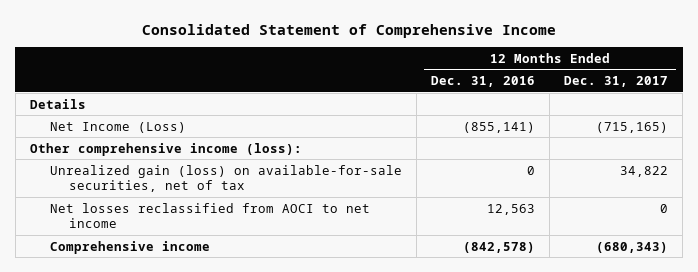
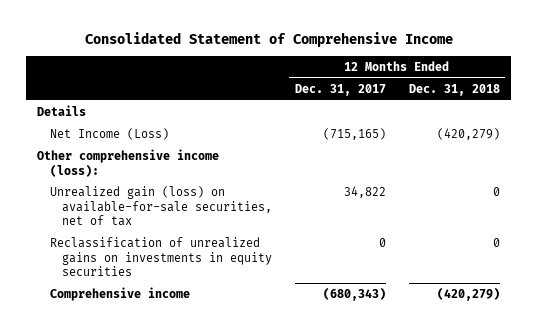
- | 12 Months Ended Dec. 31, 2016 | 12 Months Ended Dec. 31, 2017
+ | 12 Months Ended Dec. 31, 2017 | 12 Months Ended Dec. 31, 2018
- Net losses reclassified from AOCI to net income | 12,563 | 0
+ Reclassification of unrealized gains on investments in equity securities | 0 | 0

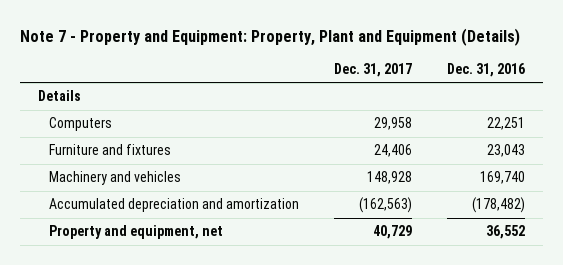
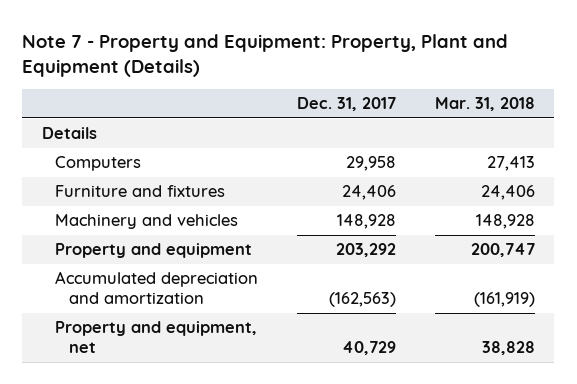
- | Dec. 31, 2017 | Dec. 31, 2016
+ | Dec. 31, 2017 | Mar. 31, 2018
+ Property and equipment | 203,292 | 200,747

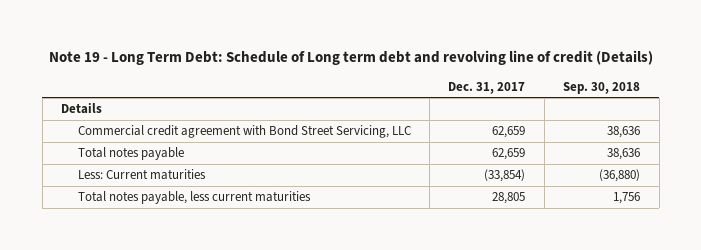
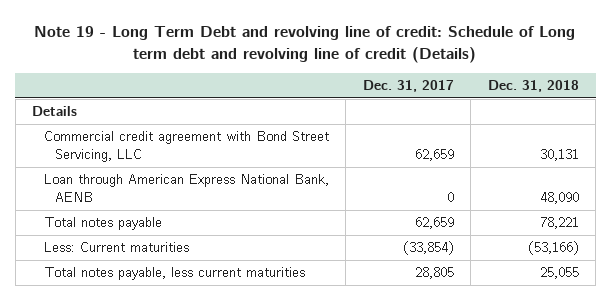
- Note 19 - Long Term Debt: Schedule of Long term debt and revolving line of credit (Details)
+ Note 19 - Long Term Debt and revolving line of credit: Schedule of Long term debt and revolving line of credit (Details)
- | Dec. 31, 2017 | Sep. 30, 2018
+ | Dec. 31, 2017 | Dec. 31, 2018
+ Loan through American Express National Bank, AENB | 0 | 48,090

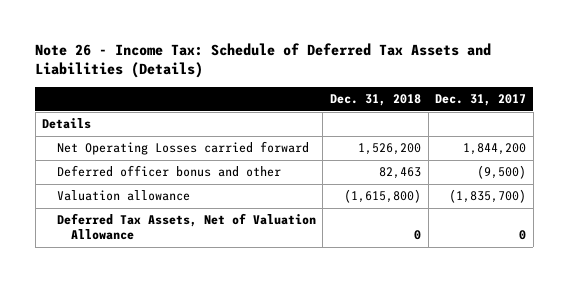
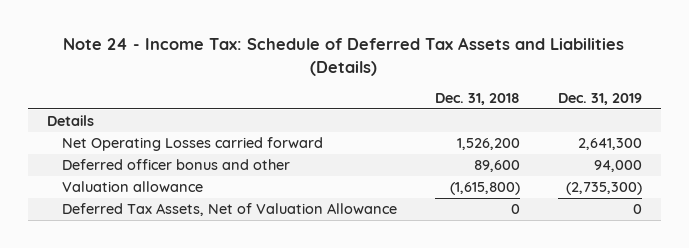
- Note 26 - Income Tax: Schedule of Deferred Tax Assets and Liabilities (Details)
+ Note 24 - Income Tax: Schedule of Deferred Tax Assets and Liabilities (Details)
- | Dec. 31, 2018 | Dec. 31, 2017
+ | Dec. 31, 2018 | Dec. 31, 2019
- Deferred officer bonus and other | 82,463 | (9,500)
+ Deferred officer bonus and other | 89,600 | 94,000

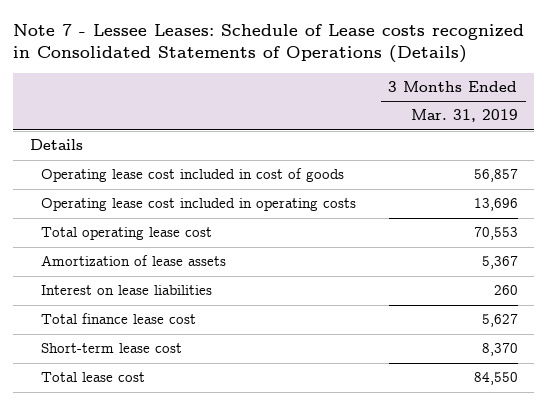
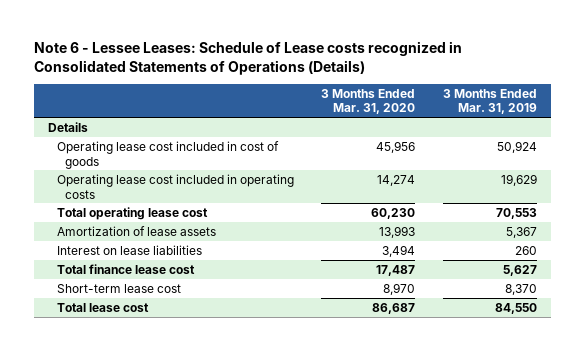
- Note 7 - Lessee Leases: Schedule of Lease costs recognized in Consolidated Statements of Operations (Details)
+ Note 6 - Lessee Leases: Schedule of Lease costs recognized in Consolidated Statements of Operations (Details)
- | 3 Months Ended Mar. 31, 2019
+ | 3 Months Ended Mar. 31, 2020 | 3 Months Ended Mar. 31, 2019
- Operating lease cost included in cost of goods | 56,857
- Operating lease cost included in operating costs | 13,696
+ Operating lease cost included in cost of goods | 45,956 | 50,924
+ Operating lease cost included in operating costs | 14,274 | 19,629

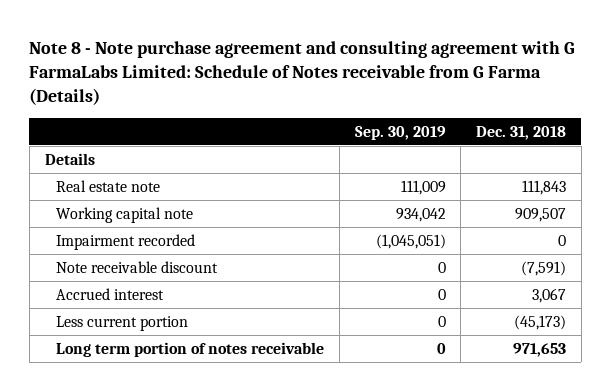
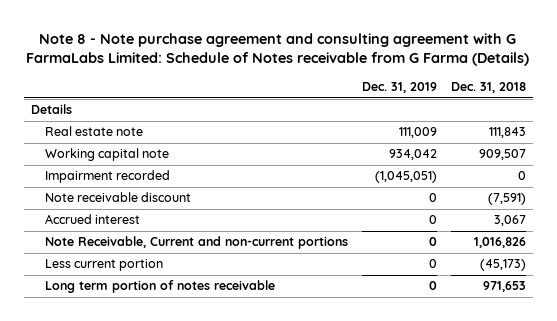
- | Sep. 30, 2019 | Dec. 31, 2018
+ | Dec. 31, 2019 | Dec. 31, 2018
+ Note Receivable, Current and non-current portions | 0 | 1,016,826

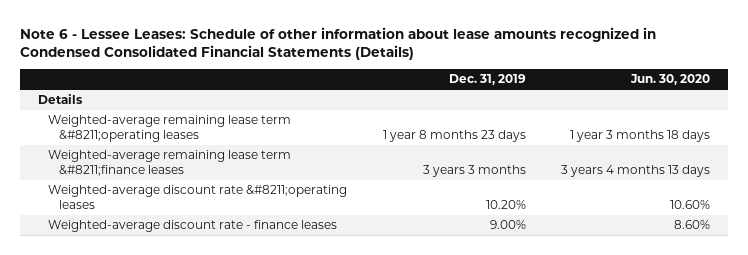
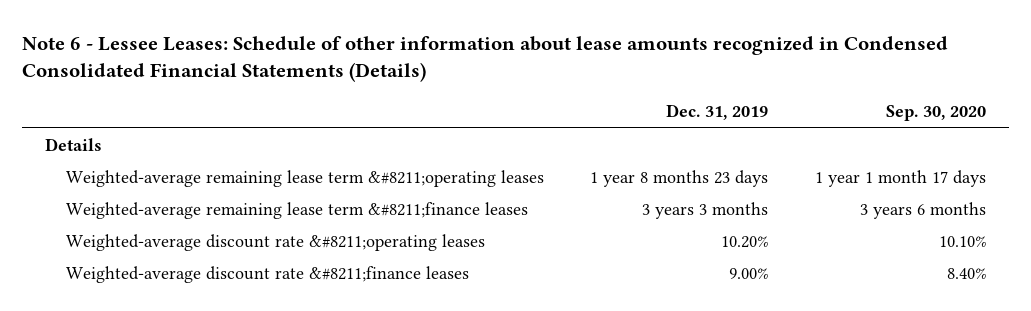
- | Dec. 31, 2019 | Jun. 30, 2020
+ | Dec. 31, 2019 | Sep. 30, 2020
- Weighted-average discount rate - finance leases | 9.00% | 8.60%
+ Weighted-average discount rate &#8211;finance leases | 9.00% | 8.40%

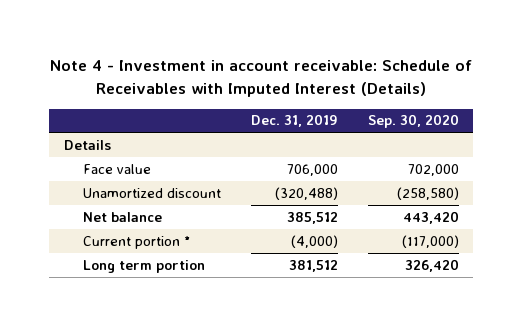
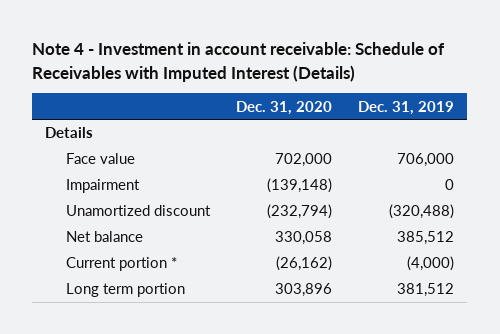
- | Dec. 31, 2019 | Sep. 30, 2020
+ | Dec. 31, 2020 | Dec. 31, 2019
+ Impairment | (139,148) | 0

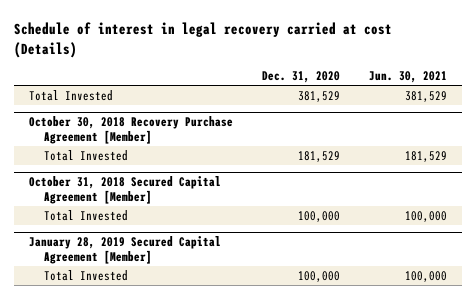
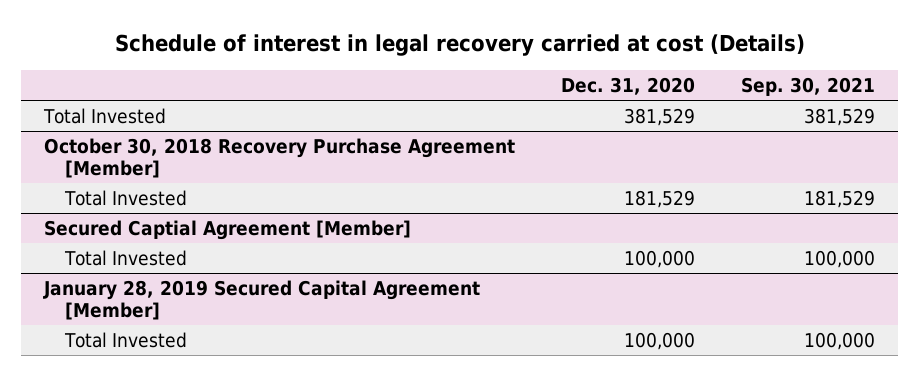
- | Dec. 31, 2020 | Jun. 30, 2021
+ | Dec. 31, 2020 | Sep. 30, 2021
- October 31, 2018 Secured Capital Agreement [Member]
+ Secured Captial Agreement [Member]

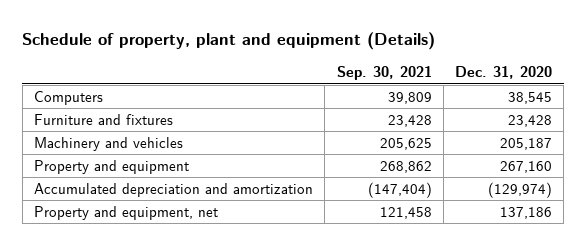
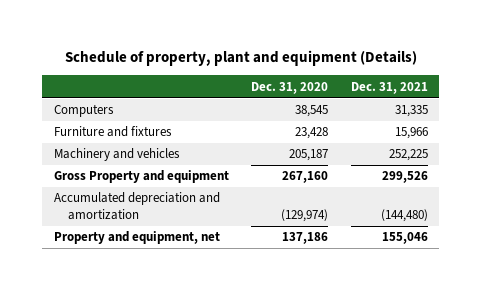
- | Sep. 30, 2021 | Dec. 31, 2020
+ | Dec. 31, 2020 | Dec. 31, 2021
- Property and equipment | 268,862 | 267,160
+ Gross Property and equipment | 267,160 | 299,526

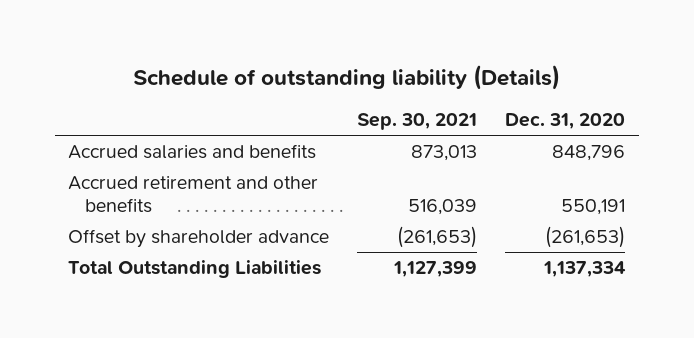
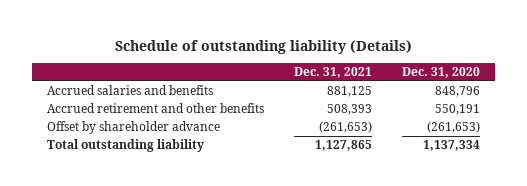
- | Sep. 30, 2021 | Dec. 31, 2020
+ | Dec. 31, 2021 | Dec. 31, 2020
- Total Outstanding Liabilities | 1,127,399 | 1,137,334
+ Total outstanding liability | 1,127,865 | 1,137,334

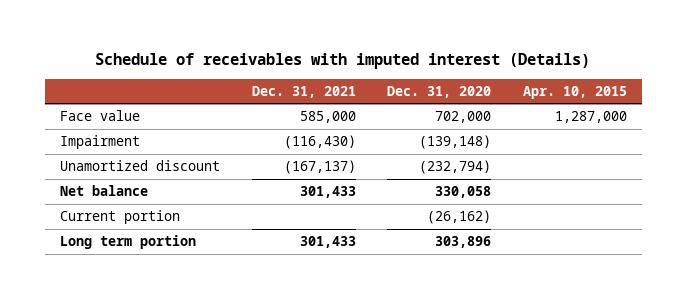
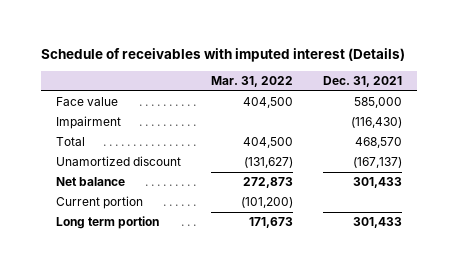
- | Dec. 31, 2021 | Dec. 31, 2020 | Apr. 10, 2015
+ | Mar. 31, 2022 | Dec. 31, 2021
+ Total | 404,500 | 468,570

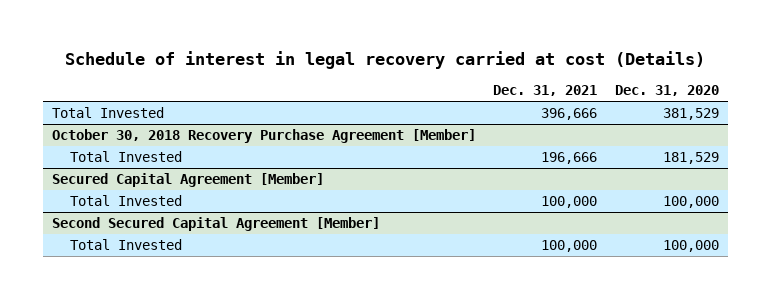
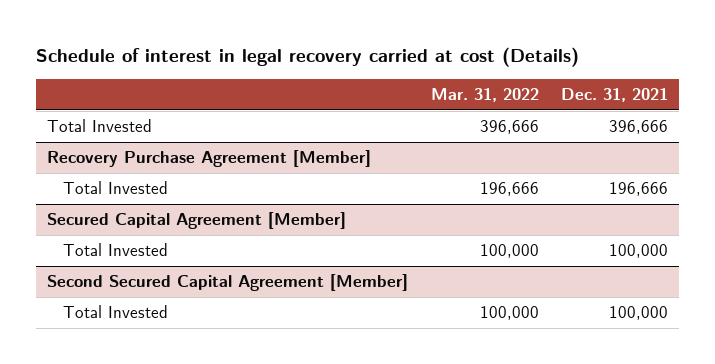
- | Dec. 31, 2021 | Dec. 31, 2020
+ | Mar. 31, 2022 | Dec. 31, 2021
- October 30, 2018 Recovery Purchase Agreement [Member]
+ Recovery Purchase Agreement [Member]

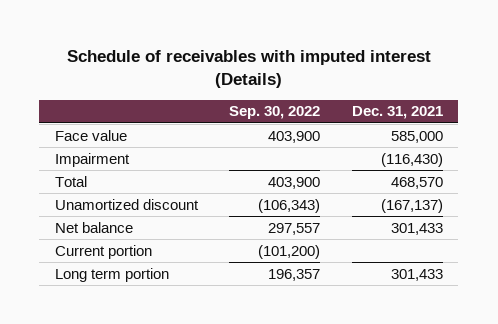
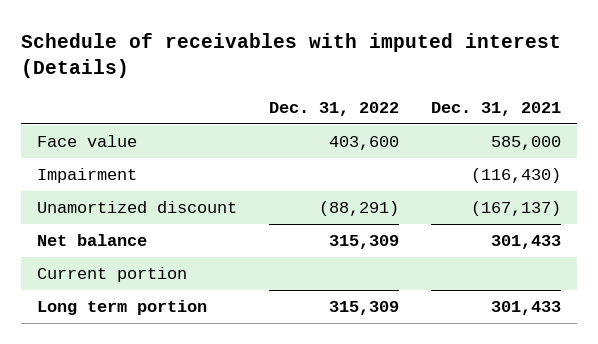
- | Sep. 30, 2022 | Dec. 31, 2021
+ | Dec. 31, 2022 | Dec. 31, 2021
- Total | 403,900 | 468,570

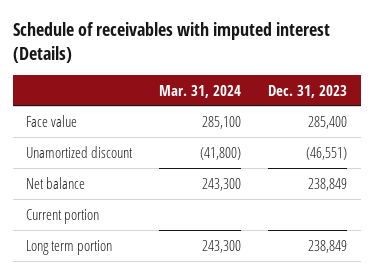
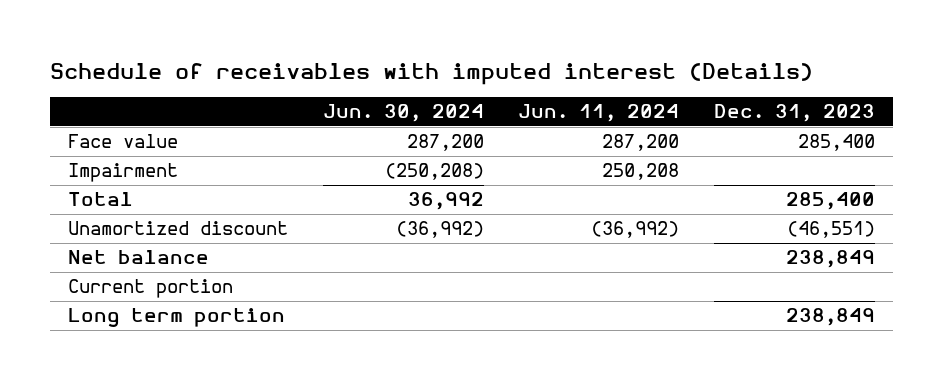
- | Mar. 31, 2024 | Dec. 31, 2023
+ | Jun. 30, 2024 | Jun. 11, 2024 | Dec. 31, 2023
+ Impairment | (250,208) | 250,208 |
+ Total | 36,992 | | 285,400

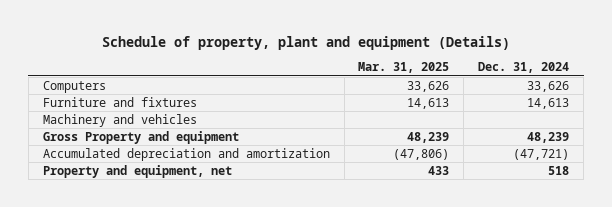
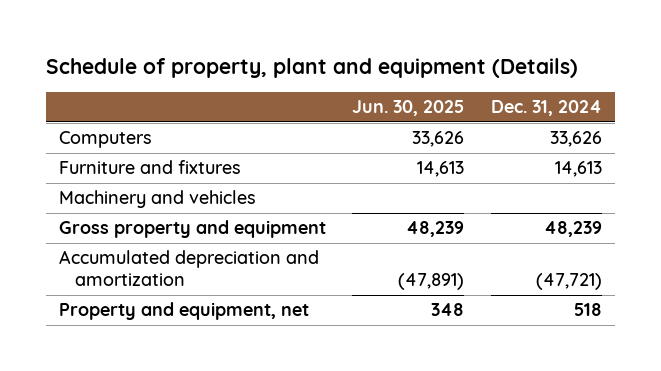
- | Mar. 31, 2025 | Dec. 31, 2024
+ | Jun. 30, 2025 | Dec. 31, 2024
- Gross Property and equipment | 48,239 | 48,239
+ Gross property and equipment | 48,239 | 48,239

